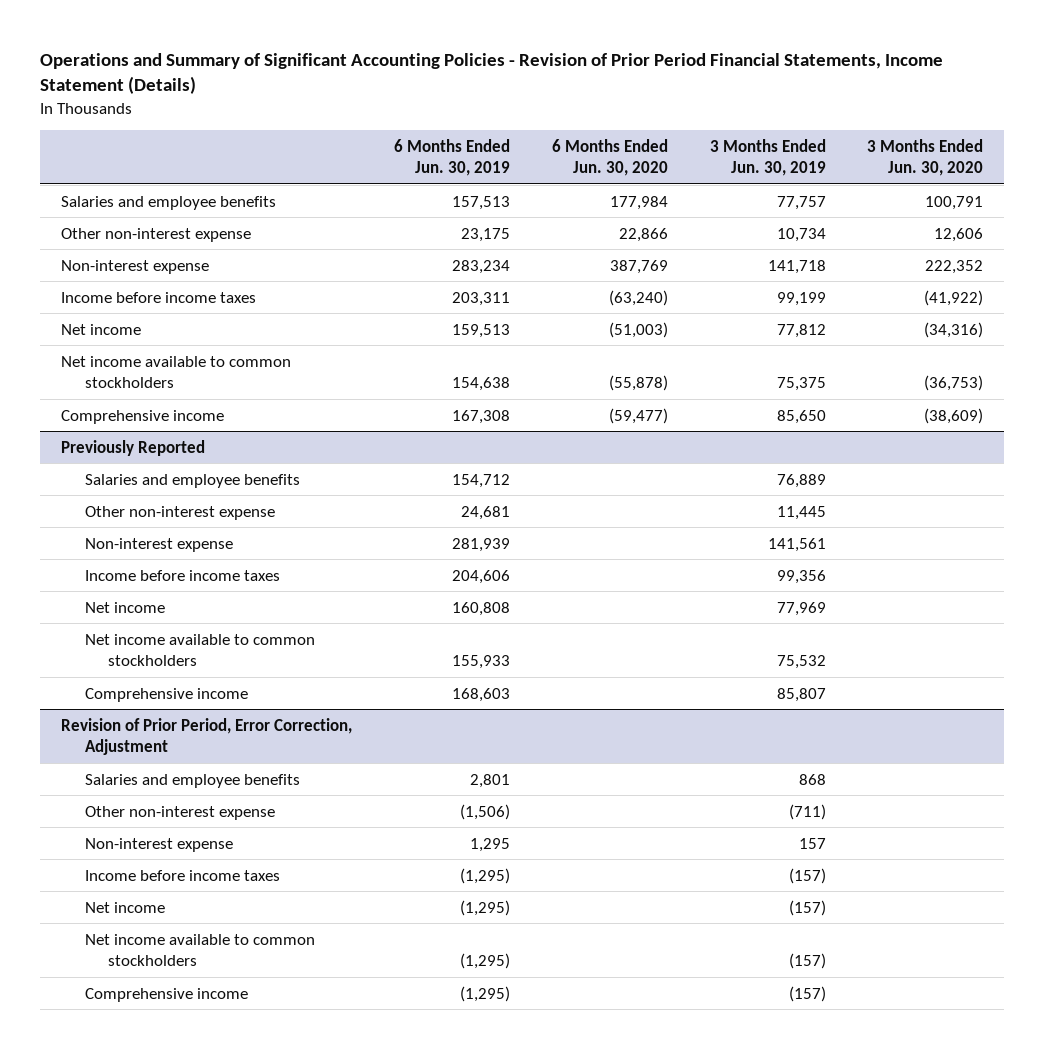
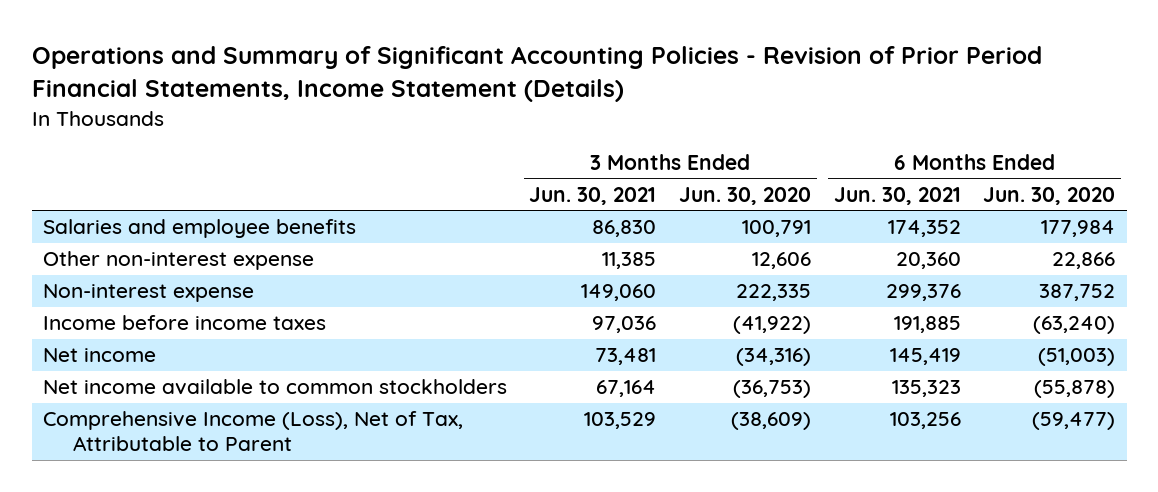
- | 6 Months Ended Jun. 30, 2019 | 6 Months Ended Jun. 30, 2020 | 3 Months Ended Jun. 30, 2019 | 3 Months Ended Jun. 30, 2020
+ | 3 Months Ended Jun. 30, 2021 | 3 Months Ended Jun. 30, 2020 | 6 Months Ended Jun. 30, 2021 | 6 Months Ended Jun. 30, 2020
- Non-interest expense | 283,234 | 387,769 | 141,718 | 222,352
+ Non-interest expense | 149,060 | 222,335 | 299,376 | 387,752
- Comprehensive income | 167,308 | (59,477) | 85,650 | (38,609)
- Previously Reported
- Salaries and employee benefits | 154,712 | | 76,889 |
- Other non-interest expense | 24,681 | | 11,445 |
- Non-interest expense | 281,939 | | 141,561 |
- Income before income taxes | 204,606 | | 99,356 |
- Net income | 160,808 | | 77,969 |
- Net income available to common stockholders | 155,933 | | 75,532 |
- Comprehensive income | 168,603 | | 85,807 |
- Revision of Prior Period, Error Correction, Adjustment
- Salaries and employee benefits | 2,801 | | 868 |
- Other non-interest expense | (1,506) | | (711) |
- Non-interest expense | 1,295 | | 157 |
- Income before income taxes | (1,295) | | (157) |
- Net income | (1,295) | | (157) |
- Net income available to common stockholders | (1,295) | | (157) |
- Comprehensive income | (1,295) | | (157) |
+ Comprehensive Income (Loss), Net of Tax, Attributable to Parent | 103,529 | (38,609) | 103,256 | (59,477)

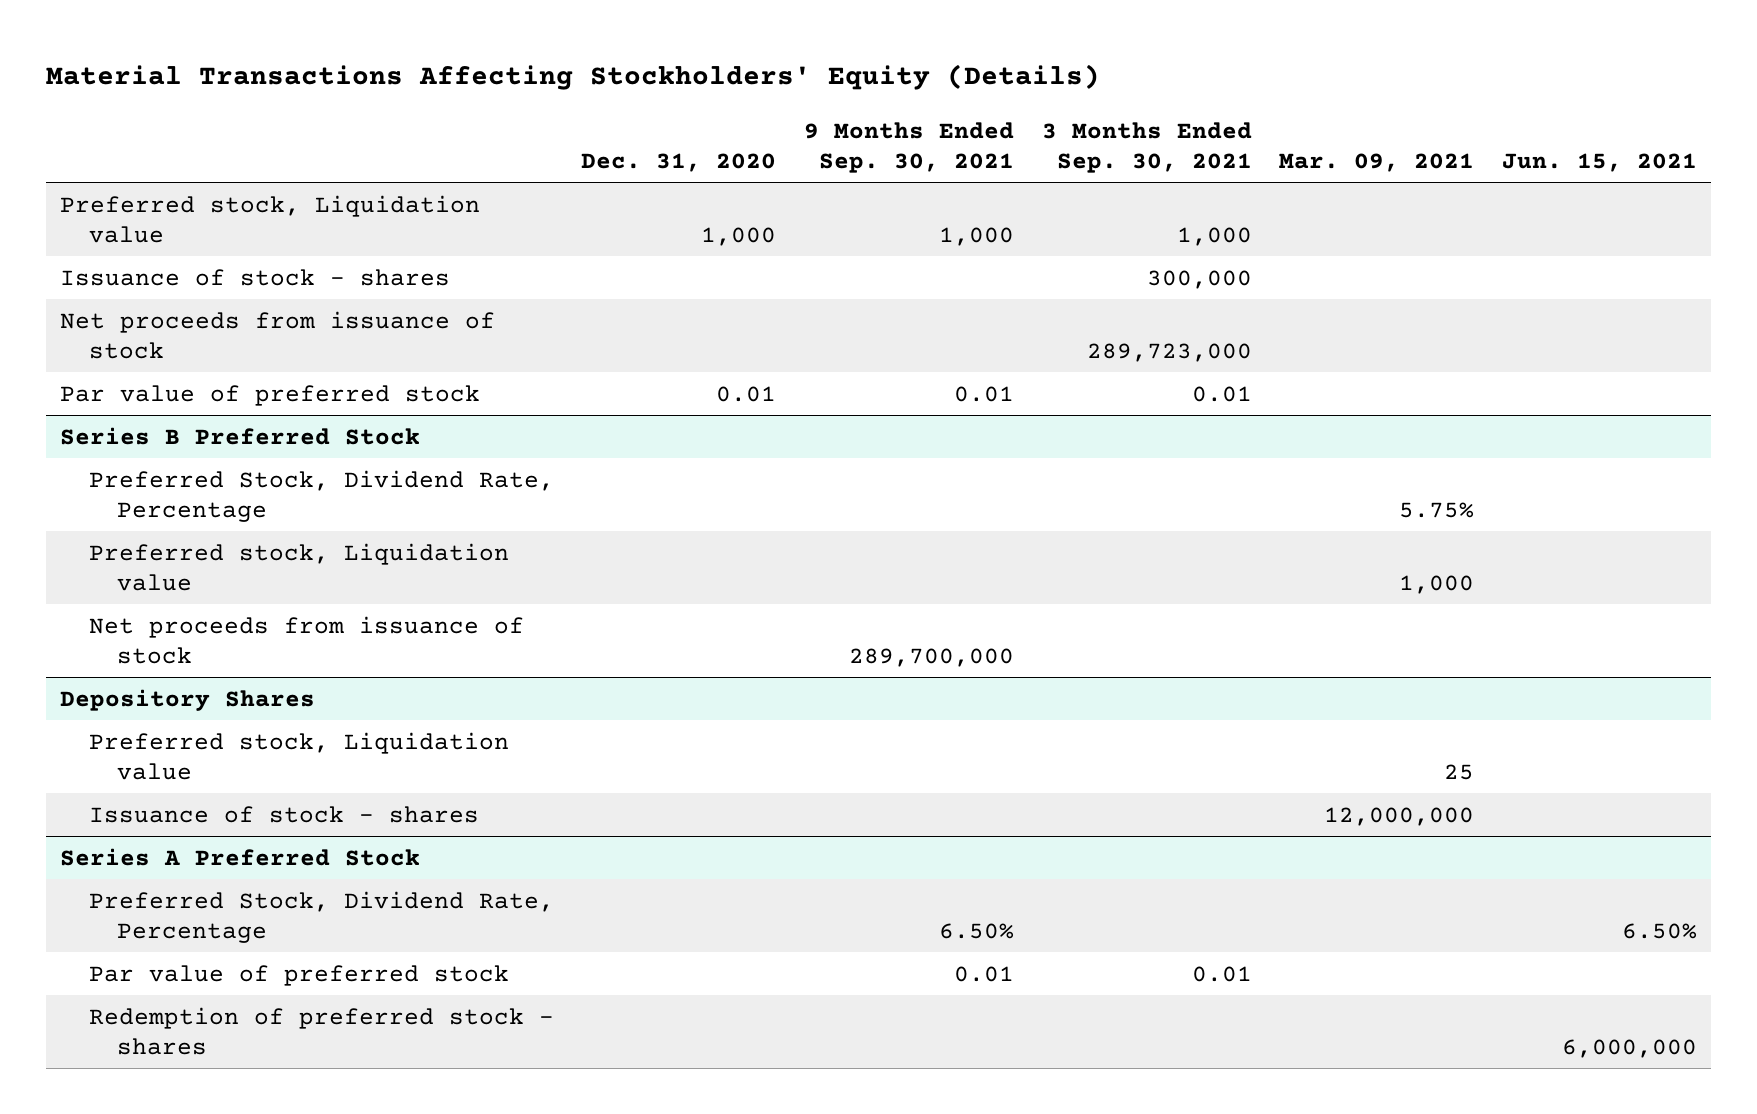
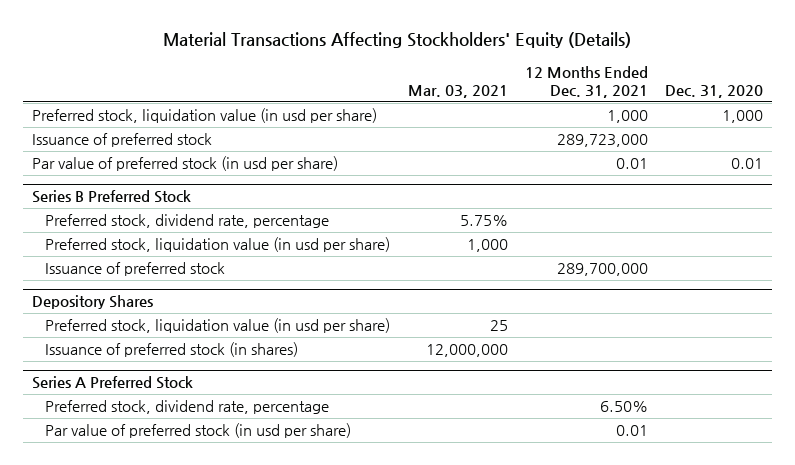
- | Dec. 31, 2020 | 9 Months Ended Sep. 30, 2021 | 3 Months Ended Sep. 30, 2021 | Mar. 09, 2021 | Jun. 15, 2021
+ | Mar. 03, 2021 | 12 Months Ended Dec. 31, 2021 | Dec. 31, 2020
- Preferred stock, Liquidation value | 1,000 | 1,000 | 1,000 | |
- Issuance of stock - shares | | | 300,000 | |
- Net proceeds from issuance of stock | | | 289,723,000 | |
- Par value of preferred stock | 0.01 | 0.01 | 0.01 | |
+ Preferred stock, liquidation value (in usd per share) | | 1,000 | 1,000
+ Issuance of preferred stock | | 289,723,000 |
+ Par value of preferred stock (in usd per share) | | 0.01 | 0.01
@ Series B Preferred Stock
- Preferred Stock, Dividend Rate, Percentage | | | | 5.75% |
- Preferred stock, Liquidation value | | | | 1,000 |
- Net proceeds from issuance of stock | | 289,700,000 | | |
+ Preferred stock, dividend rate, percentage | 5.75% | |
+ Preferred stock, liquidation value (in usd per share) | 1,000 | |
+ Issuance of preferred stock | | 289,700,000 |
@ Depository Shares
- Preferred stock, Liquidation value | | | | 25 |
- Issuance of stock - shares | | | | 12,000,000 |
+ Preferred stock, liquidation value (in usd per share) | 25 | |
+ Issuance of preferred stock (in shares) | 12,000,000 | |
@ Series A Preferred Stock
- Preferred Stock, Dividend Rate, Percentage | | 6.50% | | | 6.50%
- Par value of preferred stock | | 0.01 | 0.01 | |
- Redemption of preferred stock - shares | | | | | 6,000,000
+ Preferred stock, dividend rate, percentage | | 6.50% |
+ Par value of preferred stock (in usd per share) | | 0.01 |

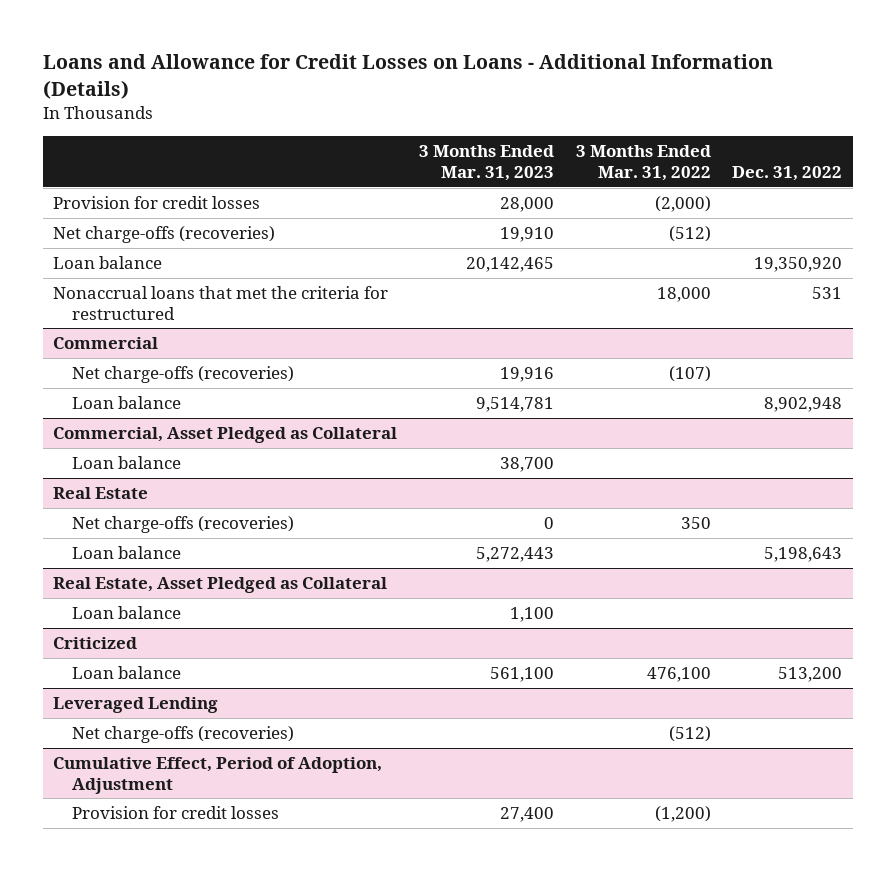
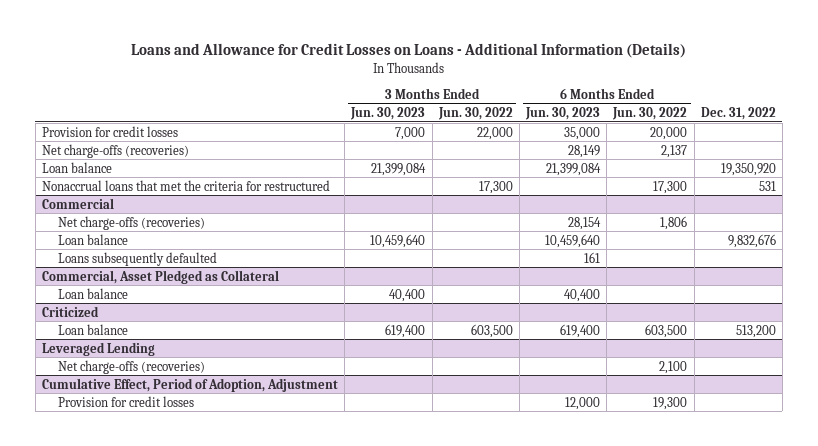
- | 3 Months Ended Mar. 31, 2023 | 3 Months Ended Mar. 31, 2022 | Dec. 31, 2022
+ | 3 Months Ended Jun. 30, 2023 | 3 Months Ended Jun. 30, 2022 | 6 Months Ended Jun. 30, 2023 | 6 Months Ended Jun. 30, 2022 | Dec. 31, 2022
@ Commercial
- Loan balance | 9,514,781 | | 8,902,948
+ Loan balance | 10,459,640 | | 10,459,640 | | 9,832,676
+ Loans subsequently defaulted | | | 161 | |
- Real Estate
- Net charge-offs (recoveries) | 0 | 350 |
- Loan balance | 5,272,443 | | 5,198,643
- Real Estate, Asset Pledged as Collateral
- Loan balance | 1,100 | |

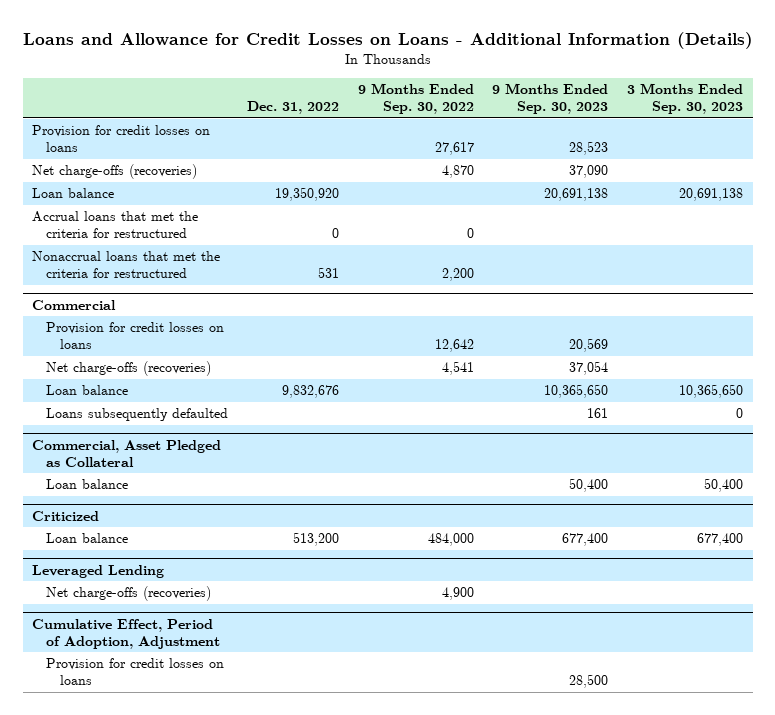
- | 3 Months Ended Jun. 30, 2023 | 3 Months Ended Jun. 30, 2022 | 6 Months Ended Jun. 30, 2023 | 6 Months Ended Jun. 30, 2022 | Dec. 31, 2022
+ | Dec. 31, 2022 | 9 Months Ended Sep. 30, 2022 | 9 Months Ended Sep. 30, 2023 | 3 Months Ended Sep. 30, 2023
- Provision for credit losses | 7,000 | 22,000 | 35,000 | 20,000 |
+ Provision for credit losses on loans | | 27,617 | 28,523 |
+ Accrual loans that met the criteria for restructured | 0 | 0 | |
@ Commercial
+ Provision for credit losses on loans | | 12,642 | 20,569 |
@ Cumulative Effect, Period of Adoption, Adjustment
- Provision for credit losses | | | 12,000 | 19,300 |
+ Provision for credit losses on loans | | | 28,500 |

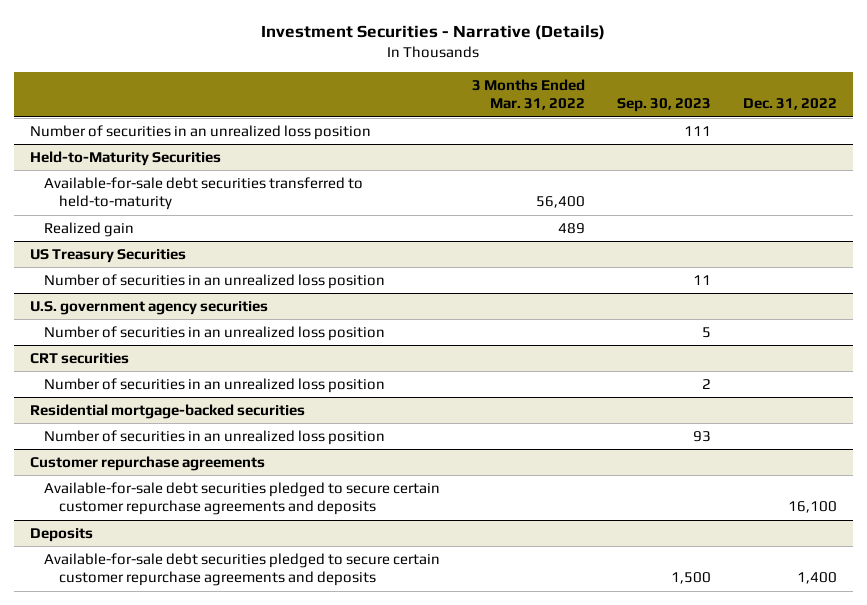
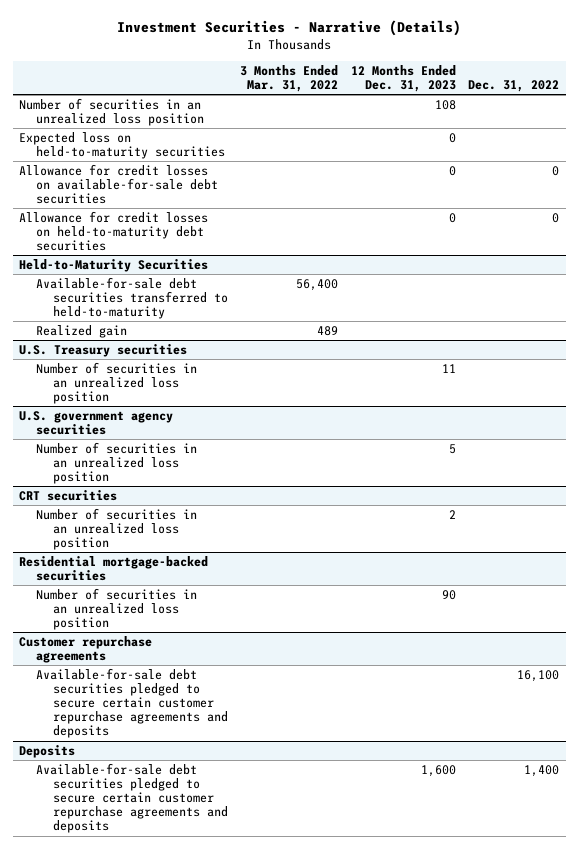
- | 3 Months Ended Mar. 31, 2022 | Sep. 30, 2023 | Dec. 31, 2022
+ | 3 Months Ended Mar. 31, 2022 | 12 Months Ended Dec. 31, 2023 | Dec. 31, 2022
+ Expected loss on held-to-maturity securities | | 0 |
+ Allowance for credit losses on available-for-sale debt securities | | 0 | 0
+ Allowance for credit losses on held-to-maturity debt securities | | 0 | 0
- US Treasury Securities
+ U.S. Treasury securities

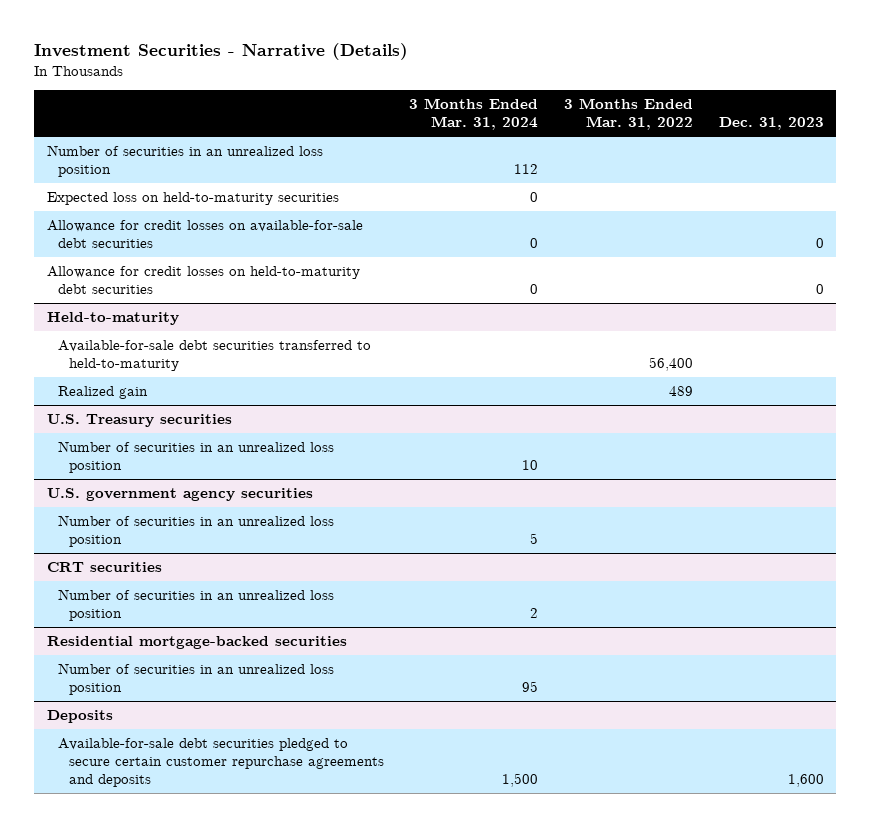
- | 3 Months Ended Mar. 31, 2022 | 12 Months Ended Dec. 31, 2023 | Dec. 31, 2022
+ | 3 Months Ended Mar. 31, 2024 | 3 Months Ended Mar. 31, 2022 | Dec. 31, 2023
- Held-to-Maturity Securities
+ Held-to-maturity
- Customer repurchase agreements
- Available-for-sale debt securities pledged to secure certain customer repurchase agreements and deposits | | | 16,100

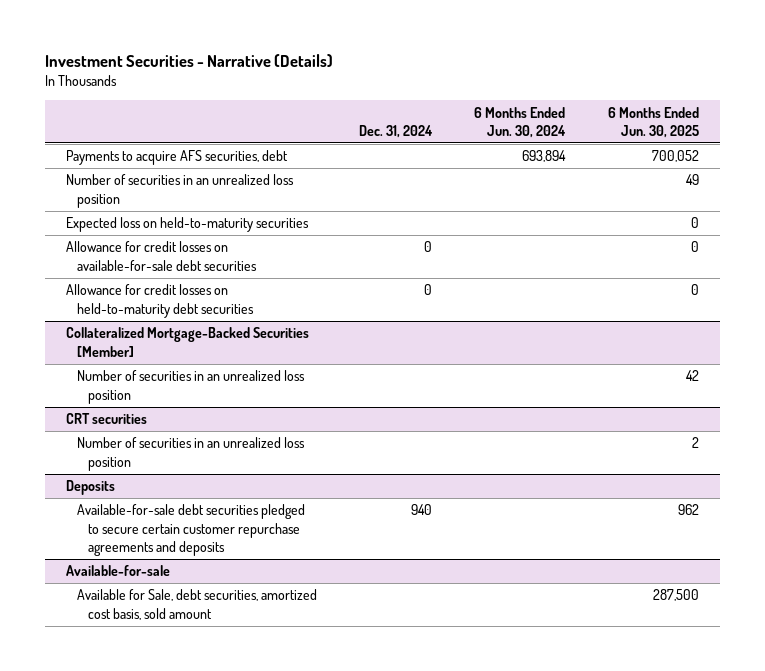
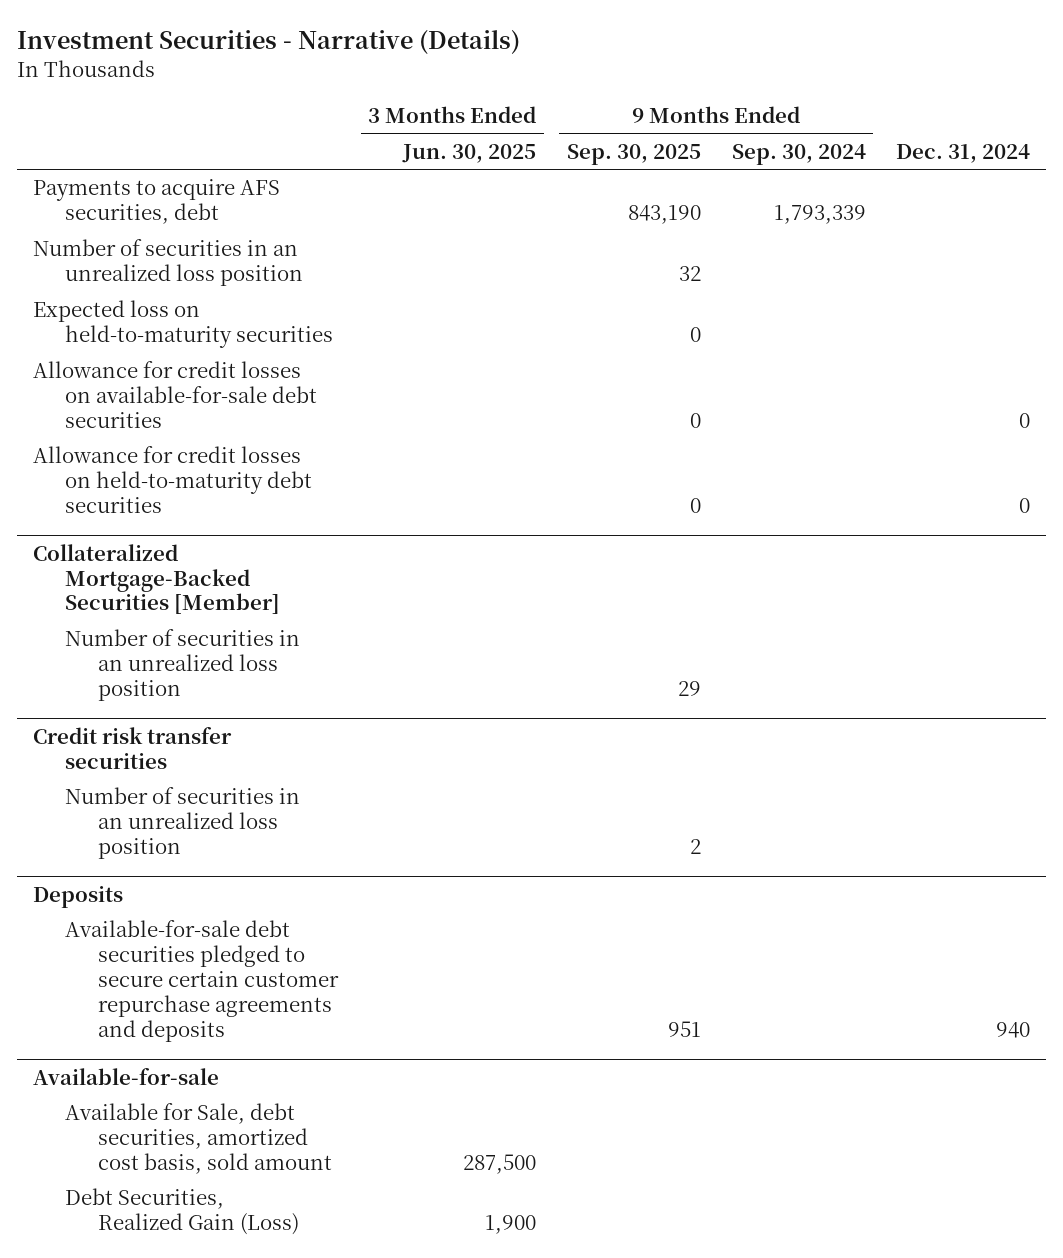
- | Dec. 31, 2024 | 6 Months Ended Jun. 30, 2024 | 6 Months Ended Jun. 30, 2025
+ | 3 Months Ended Jun. 30, 2025 | 9 Months Ended Sep. 30, 2025 | 9 Months Ended Sep. 30, 2024 | Dec. 31, 2024
- CRT securities
+ Credit risk transfer securities
@ Available-for-sale
+ Debt Securities, Realized Gain (Loss) | 1,900 | | |

